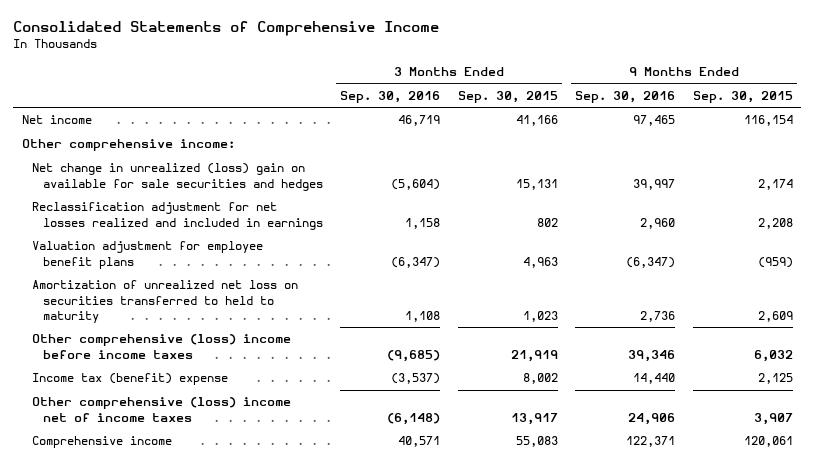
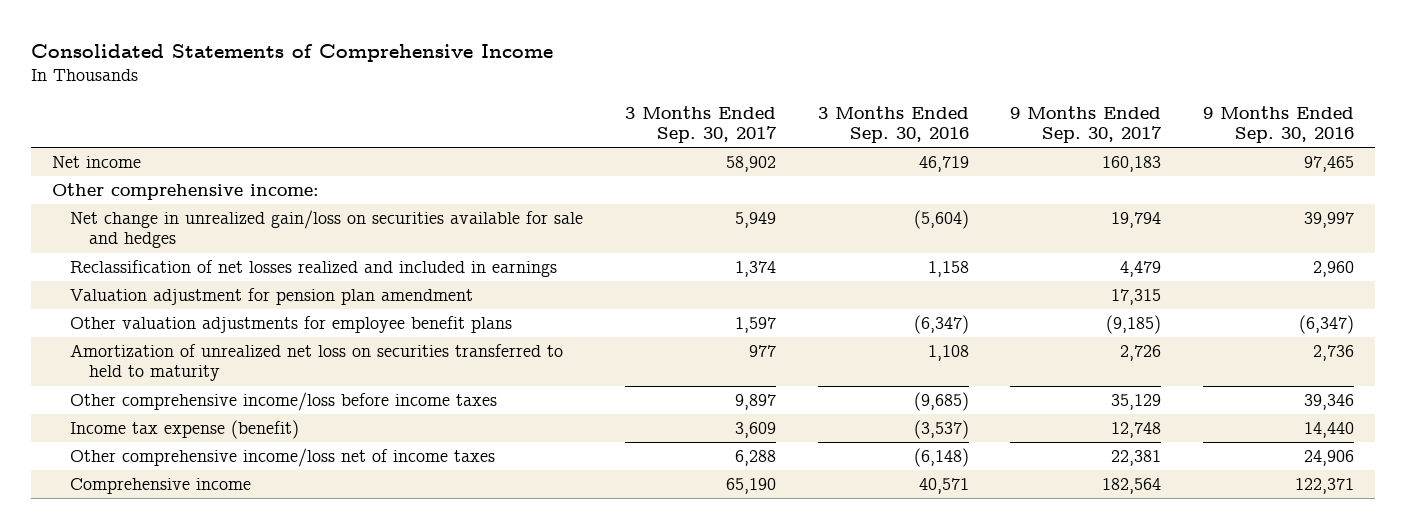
- | 3 Months Ended Sep. 30, 2016 | 3 Months Ended Sep. 30, 2015 | 9 Months Ended Sep. 30, 2016 | 9 Months Ended Sep. 30, 2015
+ | 3 Months Ended Sep. 30, 2017 | 3 Months Ended Sep. 30, 2016 | 9 Months Ended Sep. 30, 2017 | 9 Months Ended Sep. 30, 2016
- Net change in unrealized (loss) gain on available for sale securities and hedges | (5,604) | 15,131 | 39,997 | 2,174
- Reclassification adjustment for net losses realized and included in earnings | 1,158 | 802 | 2,960 | 2,208
- Valuation adjustment for employee benefit plans | (6,347) | 4,963 | (6,347) | (959)
+ Net change in unrealized gain/loss on securities available for sale and hedges | 5,949 | (5,604) | 19,794 | 39,997
+ Reclassification of net losses realized and included in earnings | 1,374 | 1,158 | 4,479 | 2,960
+ Valuation adjustment for pension plan amendment | | | 17,315 |
+ Other valuation adjustments for employee benefit plans | 1,597 | (6,347) | (9,185) | (6,347)
- Other comprehensive (loss) income before income taxes | (9,685) | 21,919 | 39,346 | 6,032
- Income tax (benefit) expense | (3,537) | 8,002 | 14,440 | 2,125
- Other comprehensive (loss) income net of income taxes | (6,148) | 13,917 | 24,906 | 3,907
+ Other comprehensive income/loss before income taxes | 9,897 | (9,685) | 35,129 | 39,346
+ Income tax expense (benefit) | 3,609 | (3,537) | 12,748 | 14,440
+ Other comprehensive income/loss net of income taxes | 6,288 | (6,148) | 22,381 | 24,906

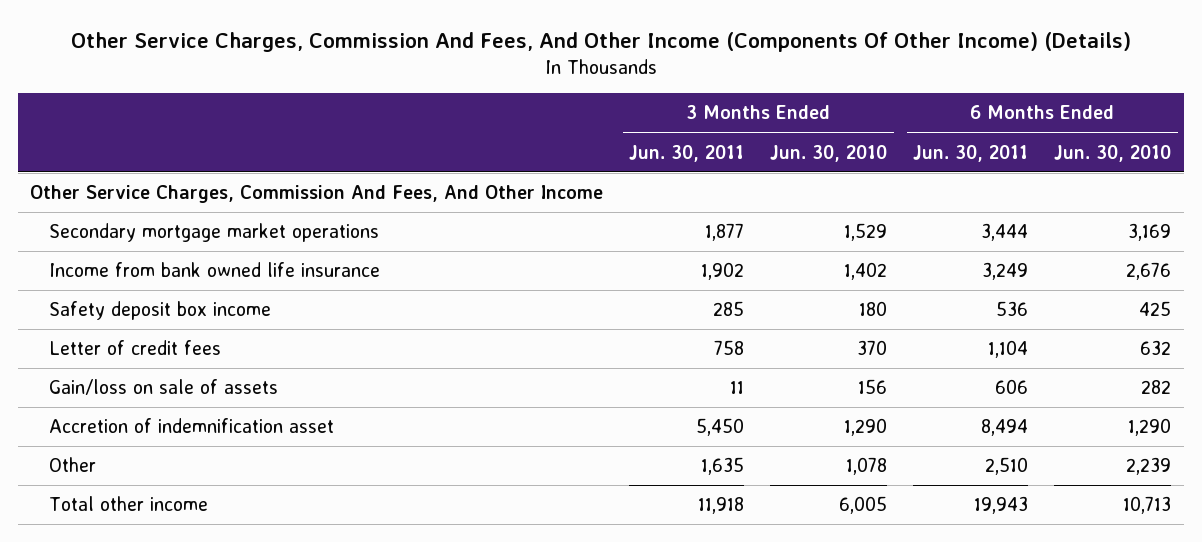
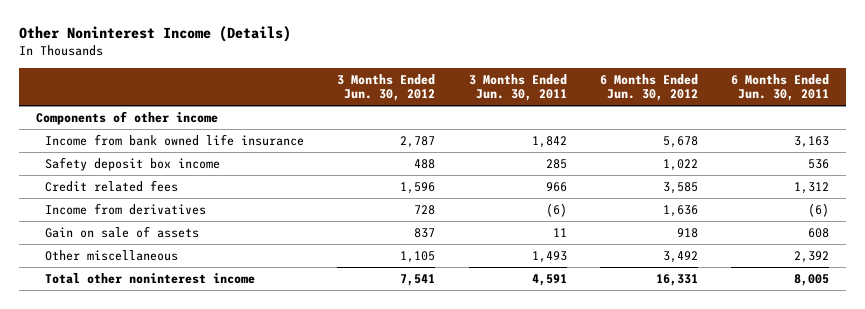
- Other Service Charges, Commission And Fees, And Other Income (Components Of Other Income) (Details)
+ Other Noninterest Income (Details)
- | 3 Months Ended Jun. 30, 2011 | 3 Months Ended Jun. 30, 2010 | 6 Months Ended Jun. 30, 2011 | 6 Months Ended Jun. 30, 2010
+ | 3 Months Ended Jun. 30, 2012 | 3 Months Ended Jun. 30, 2011 | 6 Months Ended Jun. 30, 2012 | 6 Months Ended Jun. 30, 2011
- Other Service Charges, Commission And Fees, And Other Income
- Secondary mortgage market operations | 1,877 | 1,529 | 3,444 | 3,169
- Income from bank owned life insurance | 1,902 | 1,402 | 3,249 | 2,676
+ Components of other income
+ Income from bank owned life insurance | 2,787 | 1,842 | 5,678 | 3,163
- Letter of credit fees | 758 | 370 | 1,104 | 632
- Gain/loss on sale of assets | 11 | 156 | 606 | 282
- Accretion of indemnification asset | 5,450 | 1,290 | 8,494 | 1,290
- Other | 1,635 | 1,078 | 2,510 | 2,239
- Total other income | 11,918 | 6,005 | 19,943 | 10,713
+ Credit related fees | 1,596 | 966 | 3,585 | 1,312
+ Income from derivatives | 728 | (6) | 1,636 | (6)
+ Gain on sale of assets | 837 | 11 | 918 | 608
+ Other miscellaneous | 1,105 | 1,493 | 3,492 | 2,392
+ Total other noninterest income | 7,541 | 4,591 | 16,331 | 8,005

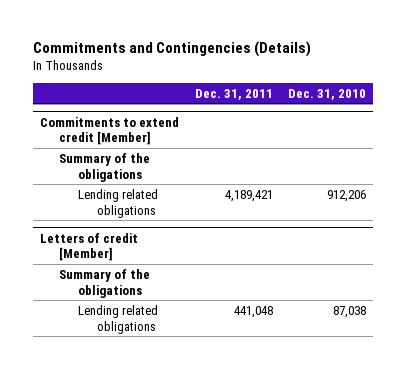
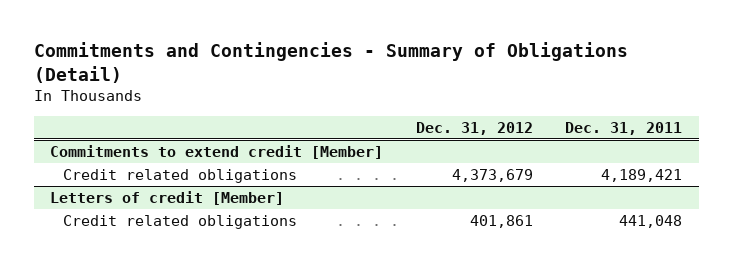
- Commitments and Contingencies (Details)
+ Commitments and Contingencies - Summary of Obligations (Detail)
- | Dec. 31, 2011 | Dec. 31, 2010
+ | Dec. 31, 2012 | Dec. 31, 2011
@ Commitments to extend credit [Member]
- Summary of the obligations
- Lending related obligations | 4,189,421 | 912,206
+ Credit related obligations | 4,373,679 | 4,189,421
@ Letters of credit [Member]
- Summary of the obligations
- Lending related obligations | 441,048 | 87,038
+ Credit related obligations | 401,861 | 441,048

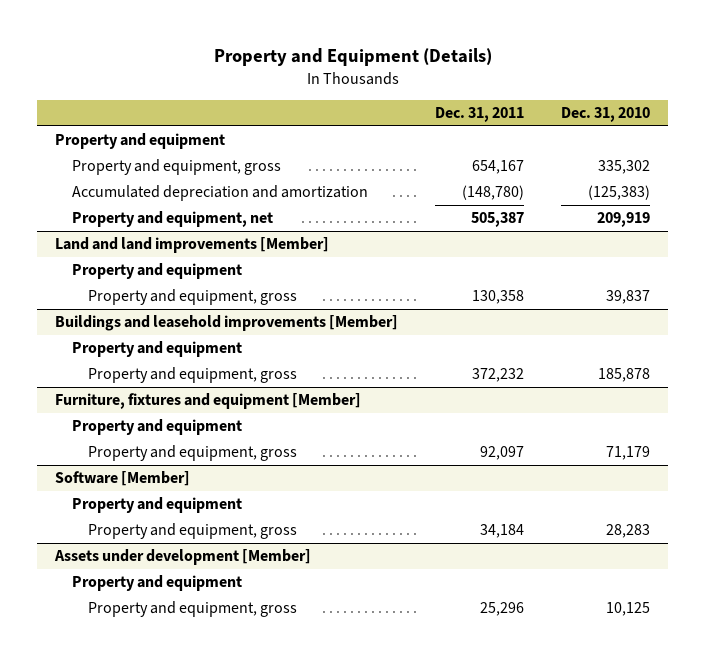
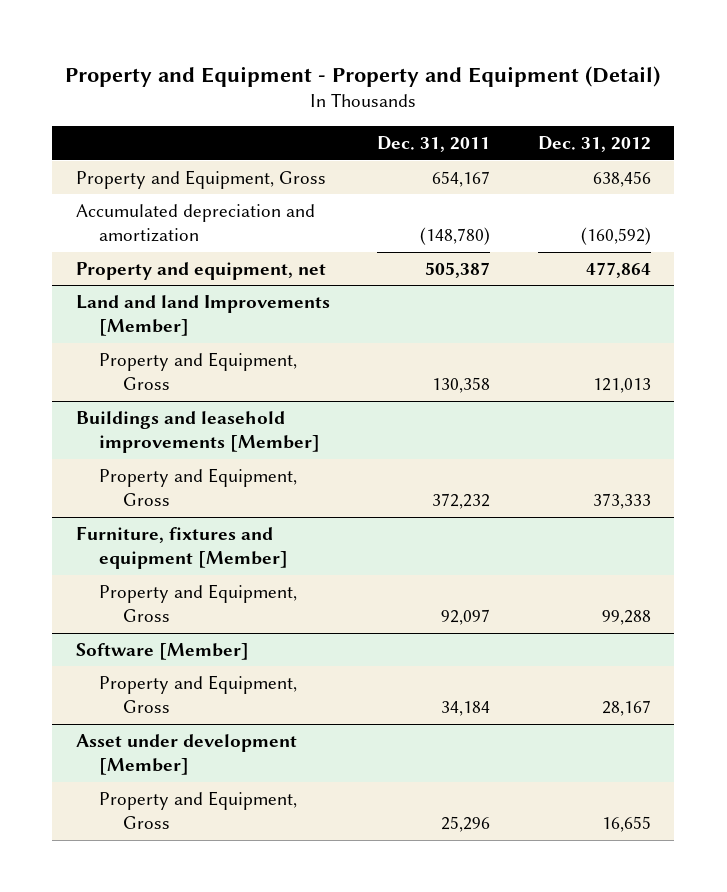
- Property and Equipment (Details)
+ Property and Equipment - Property and Equipment (Detail)
- | Dec. 31, 2011 | Dec. 31, 2010
+ | Dec. 31, 2011 | Dec. 31, 2012
- Property and equipment
- Property and equipment, gross | 654,167 | 335,302
+ Property and Equipment, Gross | 654,167 | 638,456
- Land and land improvements [Member]
- Property and equipment
- Property and equipment, gross | 130,358 | 39,837
+ Land and land Improvements [Member]
+ Property and Equipment, Gross | 130,358 | 121,013
@ Buildings and leasehold improvements [Member]
- Property and equipment
- Property and equipment, gross | 372,232 | 185,878
+ Property and Equipment, Gross | 372,232 | 373,333
@ Furniture, fixtures and equipment [Member]
- Property and equipment
- Property and equipment, gross | 92,097 | 71,179
+ Property and Equipment, Gross | 92,097 | 99,288
@ Software [Member]
- Property and equipment
- Property and equipment, gross | 34,184 | 28,283
- Assets under development [Member]
- Property and equipment
- Property and equipment, gross | 25,296 | 10,125
@ Software [Member]
+ Property and Equipment, Gross | 34,184 | 28,167
+ Asset under development [Member]
+ Property and Equipment, Gross | 25,296 | 16,655

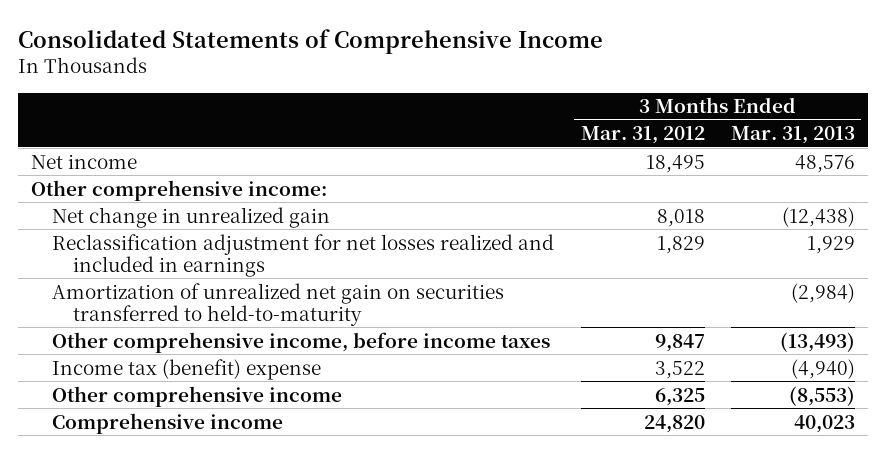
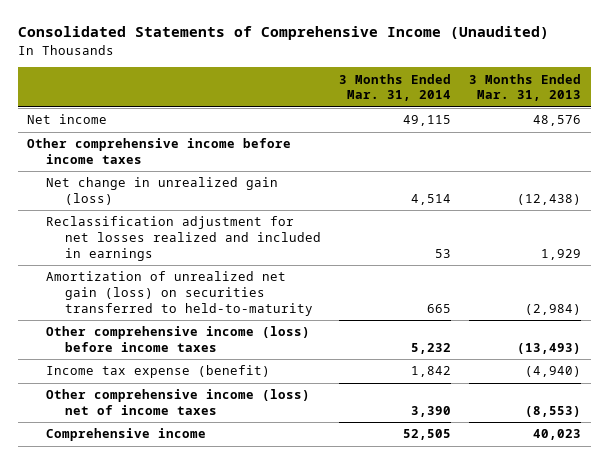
- Consolidated Statements of Comprehensive Income
+ Consolidated Statements of Comprehensive Income (Unaudited)
- | 3 Months Ended Mar. 31, 2012 | 3 Months Ended Mar. 31, 2013
+ | 3 Months Ended Mar. 31, 2014 | 3 Months Ended Mar. 31, 2013
- Other comprehensive income:
- Net change in unrealized gain | 8,018 | (12,438)
+ Other comprehensive income before income taxes
+ Net change in unrealized gain (loss) | 4,514 | (12,438)
- Amortization of unrealized net gain on securities transferred to held-to-maturity | | (2,984)
- Other comprehensive income, before income taxes | 9,847 | (13,493)
- Income tax (benefit) expense | 3,522 | (4,940)
- Other comprehensive income | 6,325 | (8,553)
+ Amortization of unrealized net gain (loss) on securities transferred to held-to-maturity | 665 | (2,984)
+ Other comprehensive income (loss) before income taxes | 5,232 | (13,493)
+ Income tax expense (benefit) | 1,842 | (4,940)
+ Other comprehensive income (loss) net of income taxes | 3,390 | (8,553)

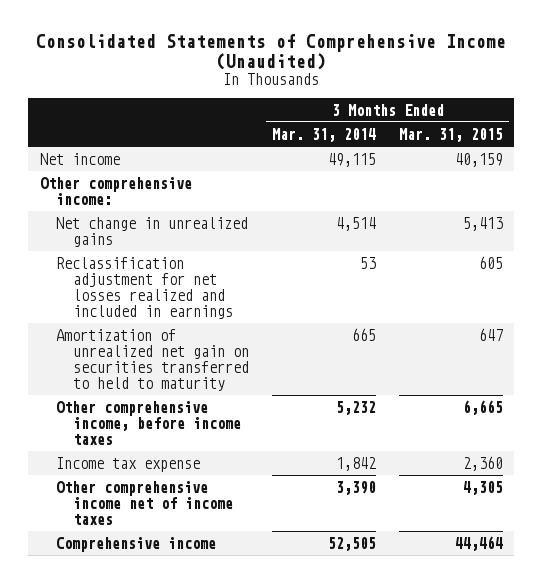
- | 3 Months Ended Mar. 31, 2014 | 3 Months Ended Mar. 31, 2013
+ | 3 Months Ended Mar. 31, 2014 | 3 Months Ended Mar. 31, 2015
- Other comprehensive income before income taxes
- Net change in unrealized gain (loss) | 4,514 | (12,438)
+ Other comprehensive income:
+ Net change in unrealized gains | 4,514 | 5,413
- Amortization of unrealized net gain (loss) on securities transferred to held-to-maturity | 665 | (2,984)
- Other comprehensive income (loss) before income taxes | 5,232 | (13,493)
- Income tax expense (benefit) | 1,842 | (4,940)
- Other comprehensive income (loss) net of income taxes | 3,390 | (8,553)
+ Amortization of unrealized net gain on securities transferred to held to maturity | 665 | 647
+ Other comprehensive income, before income taxes | 5,232 | 6,665
+ Income tax expense | 1,842 | 2,360
+ Other comprehensive income net of income taxes | 3,390 | 4,305

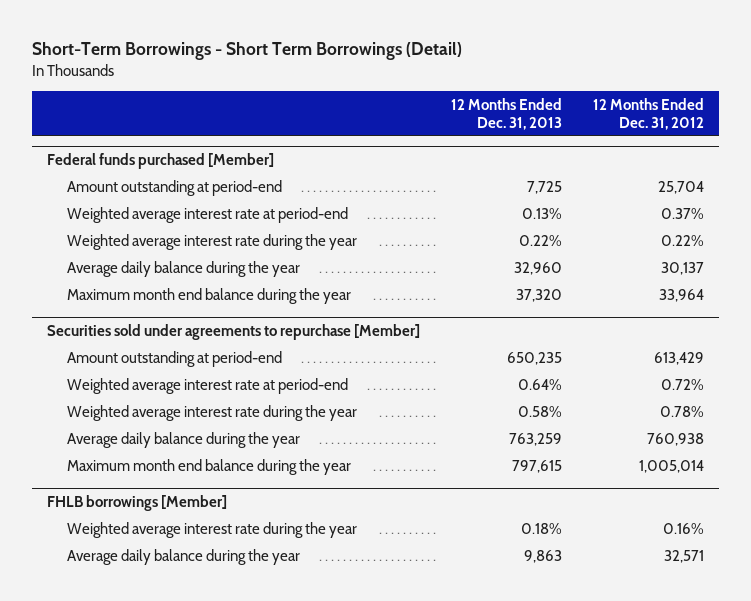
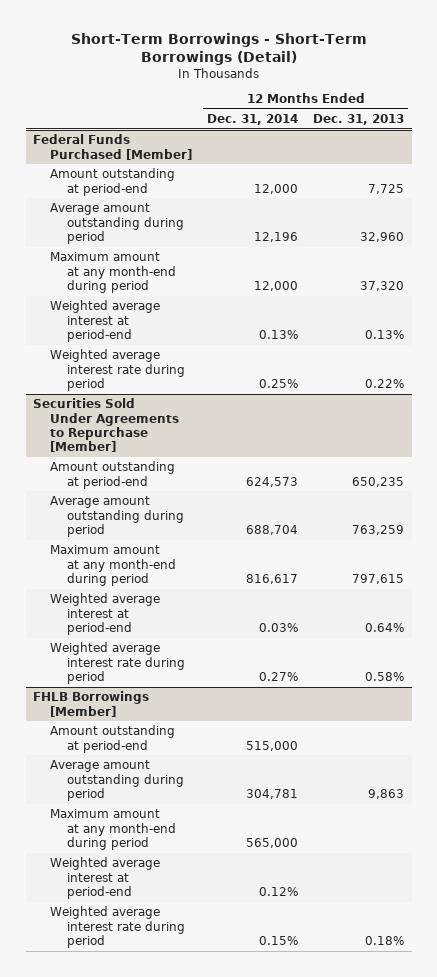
- Short-Term Borrowings - Short Term Borrowings (Detail)
+ Short-Term Borrowings - Short-Term Borrowings (Detail)
- | 12 Months Ended Dec. 31, 2013 | 12 Months Ended Dec. 31, 2012
+ | 12 Months Ended Dec. 31, 2014 | 12 Months Ended Dec. 31, 2013
- Federal funds purchased [Member]
+ Federal Funds Purchased [Member]
- Weighted average interest rate at period-end | 0.13% | 0.37%
- Weighted average interest rate during the year | 0.22% | 0.22%
- Average daily balance during the year | 32,960 | 30,137
- Maximum month end balance during the year | 37,320 | 33,964
- Securities sold under agreements to repurchase [Member]
+ Average amount outstanding during period | 12,196 | 32,960
+ Maximum amount at any month-end during period | 12,000 | 37,320
+ Weighted average interest at period-end | 0.13% | 0.13%
+ Weighted average interest rate during period | 0.25% | 0.22%
+ Securities Sold Under Agreements to Repurchase [Member]
- Weighted average interest rate at period-end | 0.64% | 0.72%
- Weighted average interest rate during the year | 0.58% | 0.78%
- Average daily balance during the year | 763,259 | 760,938
- Maximum month end balance during the year | 797,615 | 1,005,014
- FHLB borrowings [Member]
- Weighted average interest rate during the year | 0.18% | 0.16%
- Average daily balance during the year | 9,863 | 32,571
+ Average amount outstanding during period | 688,704 | 763,259
+ Maximum amount at any month-end during period | 816,617 | 797,615
+ Weighted average interest at period-end | 0.03% | 0.64%
+ Weighted average interest rate during period | 0.27% | 0.58%
+ FHLB Borrowings [Member]
+ Amount outstanding at period-end | 515,000 |
+ Average amount outstanding during period | 304,781 | 9,863
+ Maximum amount at any month-end during period | 565,000 |
+ Weighted average interest at period-end | 0.12% |
+ Weighted average interest rate during period | 0.15% | 0.18%

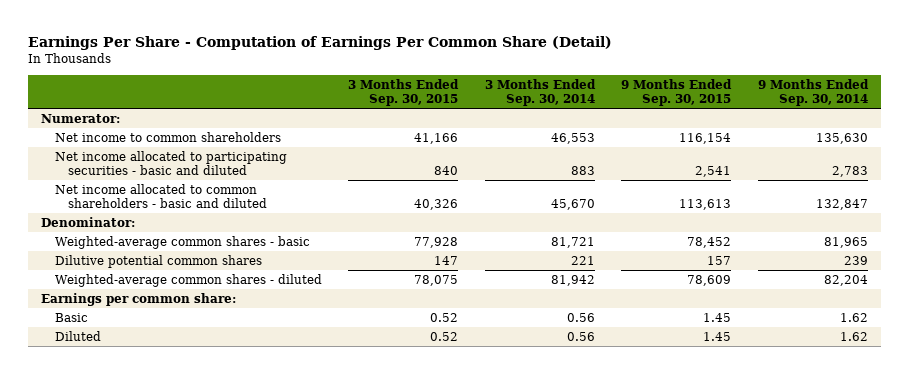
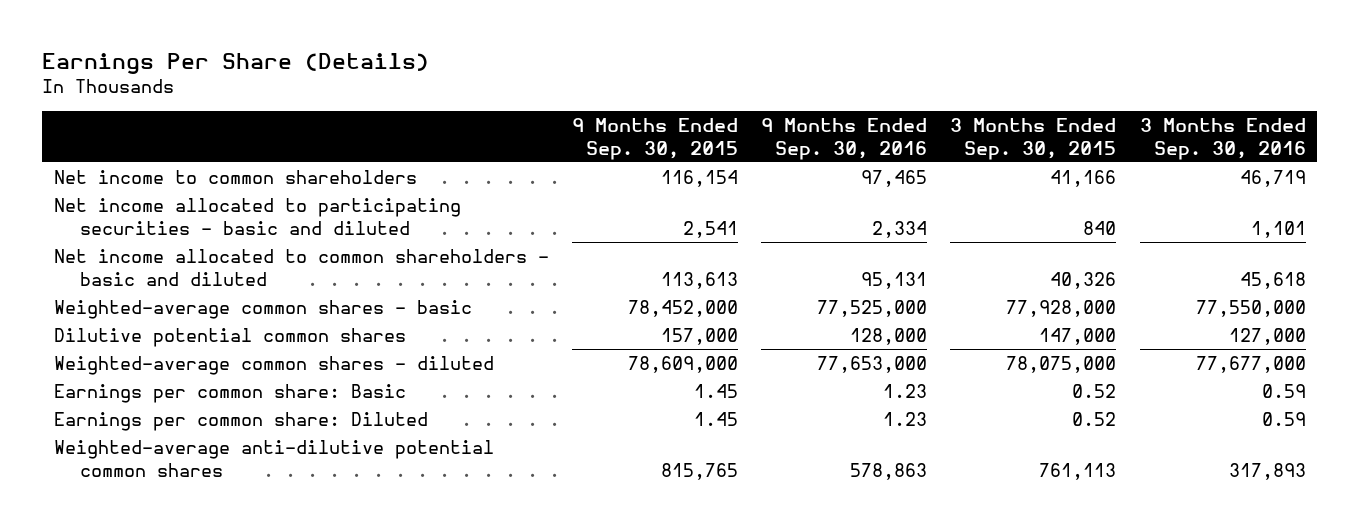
- Earnings Per Share - Computation of Earnings Per Common Share (Detail)
+ Earnings Per Share (Details)
- | 3 Months Ended Sep. 30, 2015 | 3 Months Ended Sep. 30, 2014 | 9 Months Ended Sep. 30, 2015 | 9 Months Ended Sep. 30, 2014
+ | 9 Months Ended Sep. 30, 2015 | 9 Months Ended Sep. 30, 2016 | 3 Months Ended Sep. 30, 2015 | 3 Months Ended Sep. 30, 2016
- Numerator:
- Denominator:
- Weighted-average common shares - basic | 77,928 | 81,721 | 78,452 | 81,965
- Dilutive potential common shares | 147 | 221 | 157 | 239
- Weighted-average common shares - diluted | 78,075 | 81,942 | 78,609 | 82,204
- Earnings per common share:
- Basic | 0.52 | 0.56 | 1.45 | 1.62
- Diluted | 0.52 | 0.56 | 1.45 | 1.62
+ Weighted-average common shares - basic | 78,452,000 | 77,525,000 | 77,928,000 | 77,550,000
+ Dilutive potential common shares | 157,000 | 128,000 | 147,000 | 127,000
+ Weighted-average common shares - diluted | 78,609,000 | 77,653,000 | 78,075,000 | 77,677,000
+ Earnings per common share: Basic | 1.45 | 1.23 | 0.52 | 0.59
+ Earnings per common share: Diluted | 1.45 | 1.23 | 0.52 | 0.59
+ Weighted-average anti-dilutive potential common shares | 815,765 | 578,863 | 761,113 | 317,893

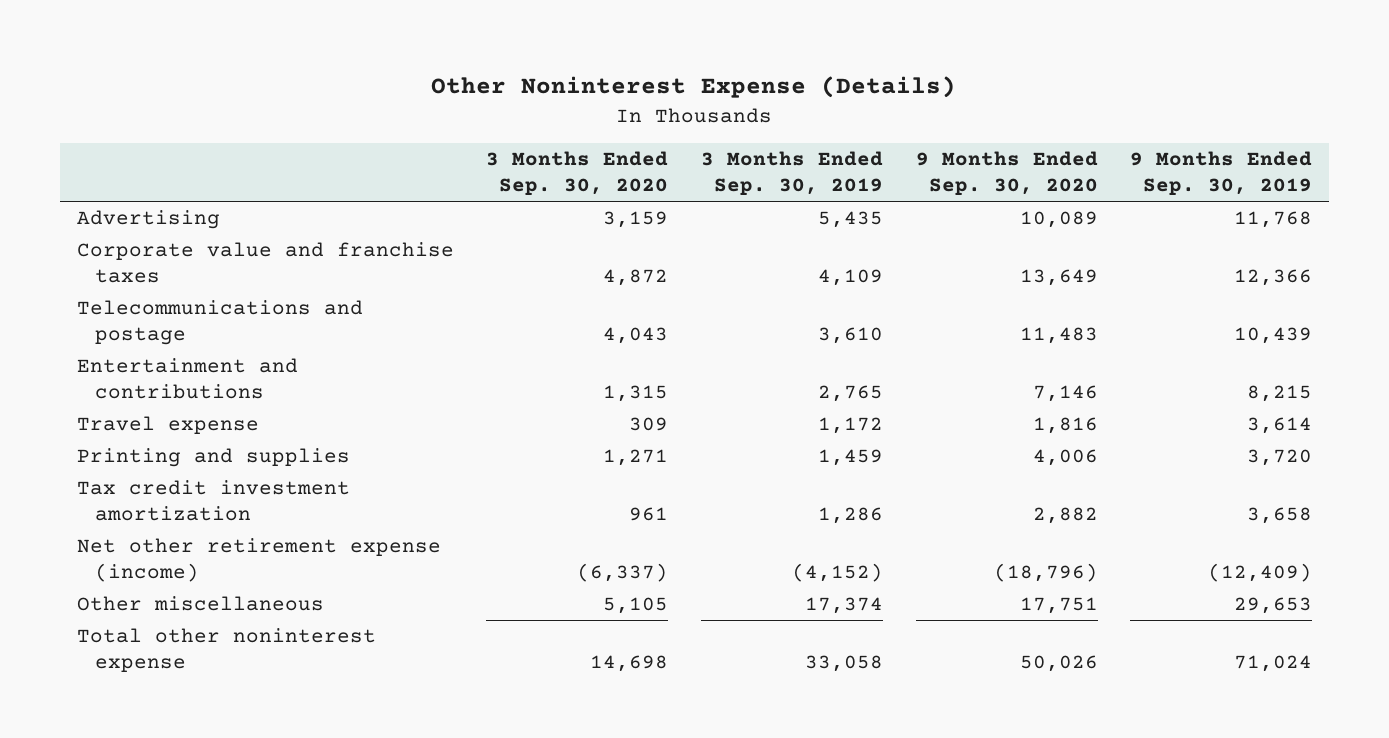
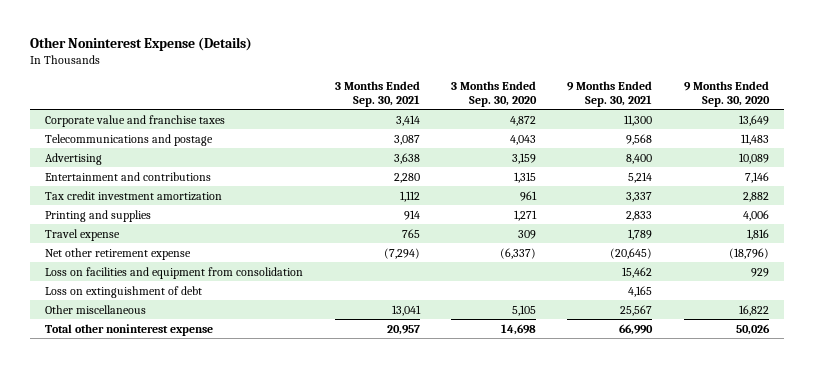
- | 3 Months Ended Sep. 30, 2020 | 3 Months Ended Sep. 30, 2019 | 9 Months Ended Sep. 30, 2020 | 9 Months Ended Sep. 30, 2019
+ | 3 Months Ended Sep. 30, 2021 | 3 Months Ended Sep. 30, 2020 | 9 Months Ended Sep. 30, 2021 | 9 Months Ended Sep. 30, 2020
moved down: Advertising | 3,638 | 3,159 | 8,400 | 10,089
- Net other retirement expense (income) | (6,337) | (4,152) | (18,796) | (12,409)
- Other miscellaneous | 5,105 | 17,374 | 17,751 | 29,653
moved down: Printing and supplies | 914 | 1,271 | 2,833 | 4,006
moved down: Travel expense | 765 | 309 | 1,789 | 1,816
+ Net other retirement expense | (7,294) | (6,337) | (20,645) | (18,796)
+ Loss on facilities and equipment from consolidation | | | 15,462 | 929
+ Loss on extinguishment of debt | | | 4,165 |
+ Other miscellaneous | 13,041 | 5,105 | 25,567 | 16,822

